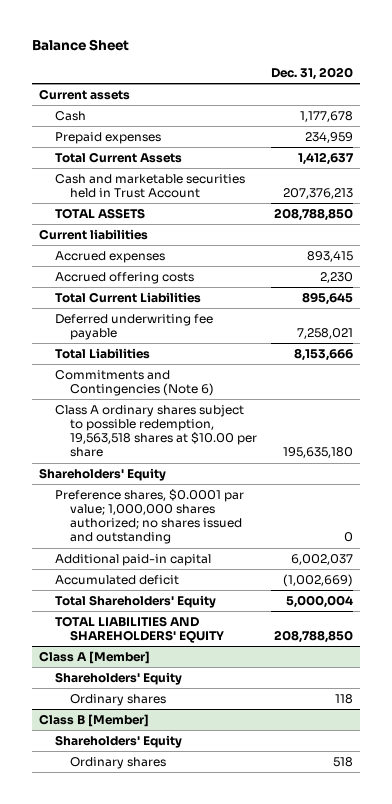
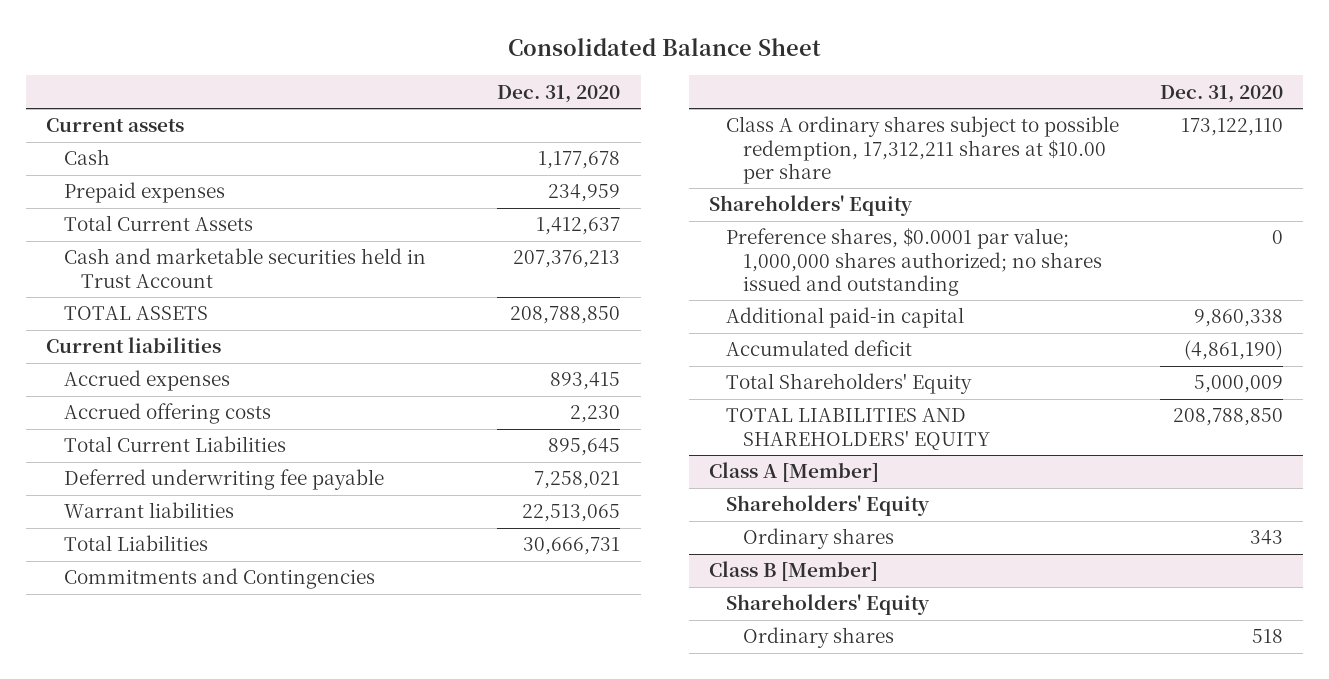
- Balance Sheet
+ Consolidated Balance Sheet
- Total Liabilities | 8,153,666
- Commitments and Contingencies (Note 6)
- Class A ordinary shares subject to possible redemption, 19,563,518 shares at $10.00 per share | 195,635,180
+ Warrant liabilities | 22,513,065
+ Total Liabilities | 30,666,731
+ Commitments and Contingencies
+ Class A ordinary shares subject to possible redemption, 17,312,211 shares at $10.00 per share | 173,122,110
- Additional paid-in capital | 6,002,037
- Accumulated deficit | (1,002,669)
- Total Shareholders' Equity | 5,000,004
+ Additional paid-in capital | 9,860,338
+ Accumulated deficit | (4,861,190)
+ Total Shareholders' Equity | 5,000,009
@ Class A [Member]
- Ordinary shares | 118
+ Ordinary shares | 343

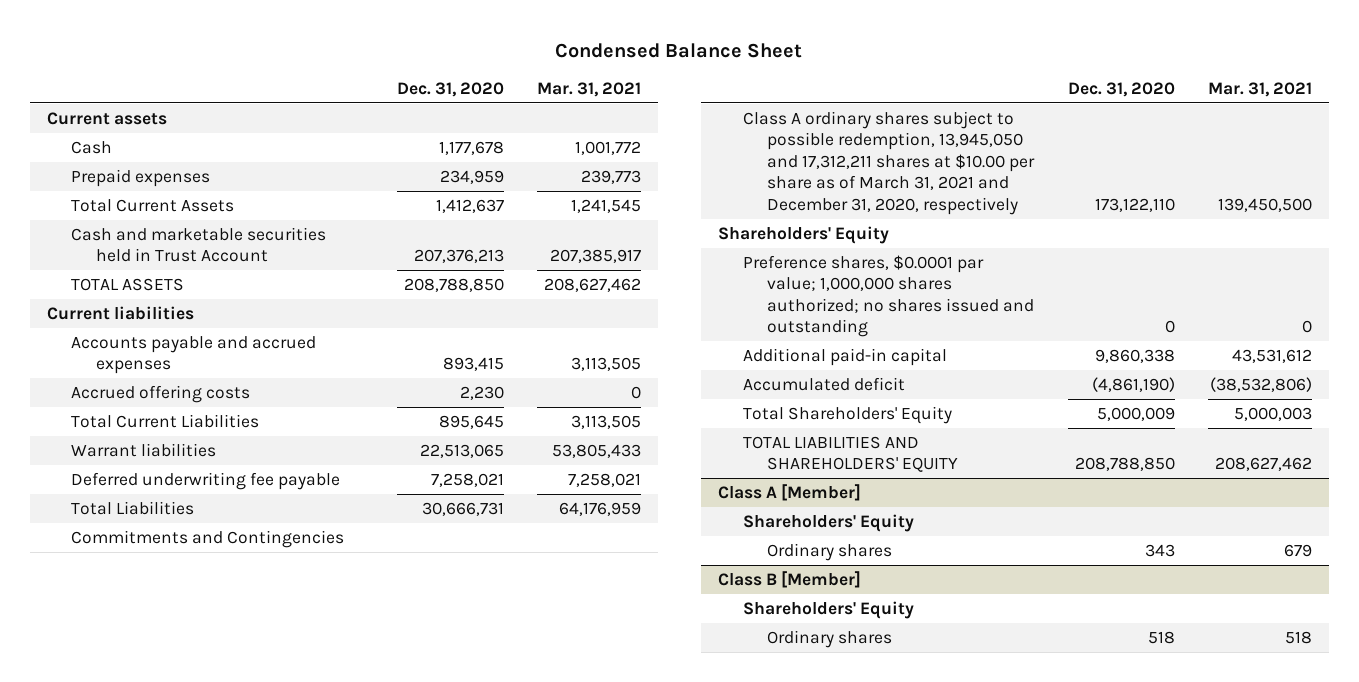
- Consolidated Balance Sheet
+ Condensed Balance Sheet
- | Dec. 31, 2020
+ | Dec. 31, 2020 | Mar. 31, 2021
- Accrued expenses | 893,415
+ Accounts payable and accrued expenses | 893,415 | 3,113,505
moved down: Deferred underwriting fee payable | 7,258,021 | 7,258,021
- Class A ordinary shares subject to possible redemption, 17,312,211 shares at $10.00 per share | 173,122,110
+ Class A ordinary shares subject to possible redemption, 13,945,050 and 17,312,211 shares at $10.00 per share as of March 31, 2021 and December 31, 2020, respectively | 173,122,110 | 139,450,500

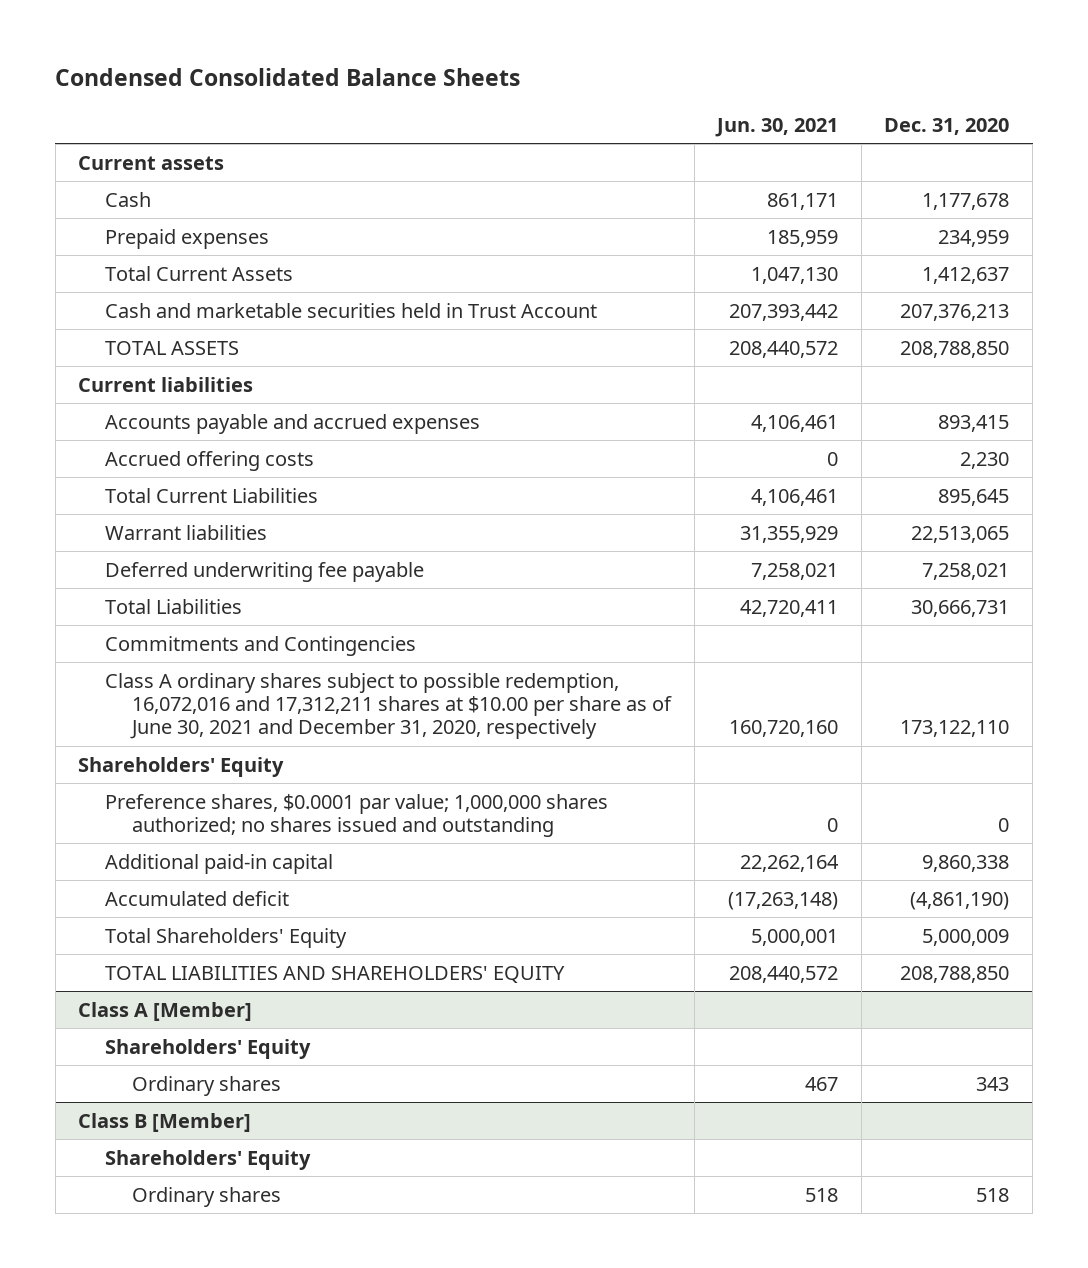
- Condensed Balance Sheet
+ Condensed Consolidated Balance Sheets
- | Dec. 31, 2020 | Mar. 31, 2021
+ | Jun. 30, 2021 | Dec. 31, 2020
- Class A ordinary shares subject to possible redemption, 13,945,050 and 17,312,211 shares at $10.00 per share as of March 31, 2021 and December 31, 2020, respectively | 173,122,110 | 139,450,500
+ Class A ordinary shares subject to possible redemption, 16,072,016 and 17,312,211 shares at $10.00 per share as of June 30, 2021 and December 31, 2020, respectively | 160,720,160 | 173,122,110

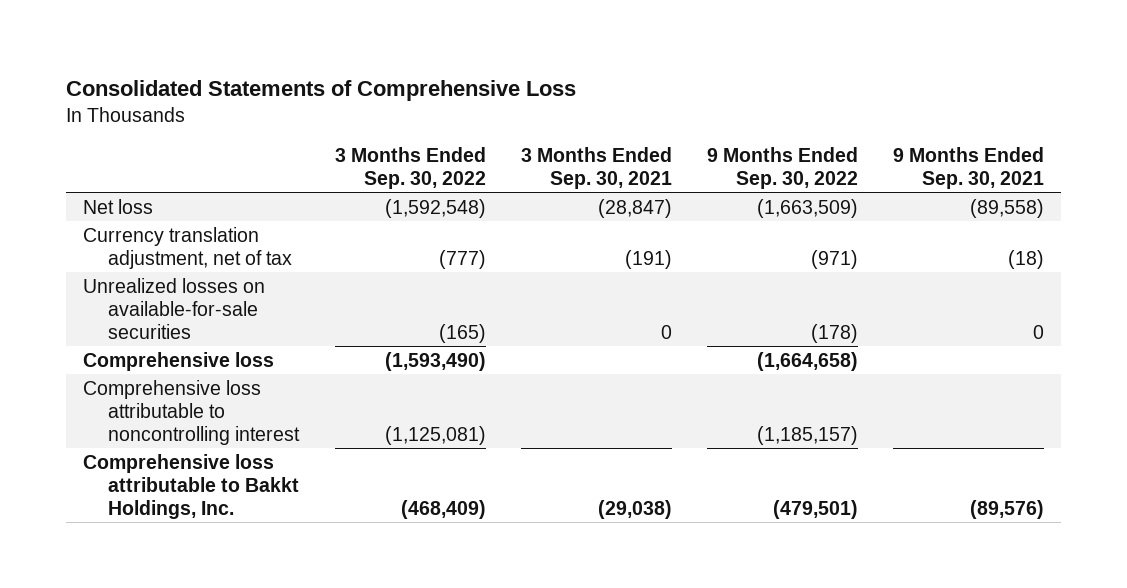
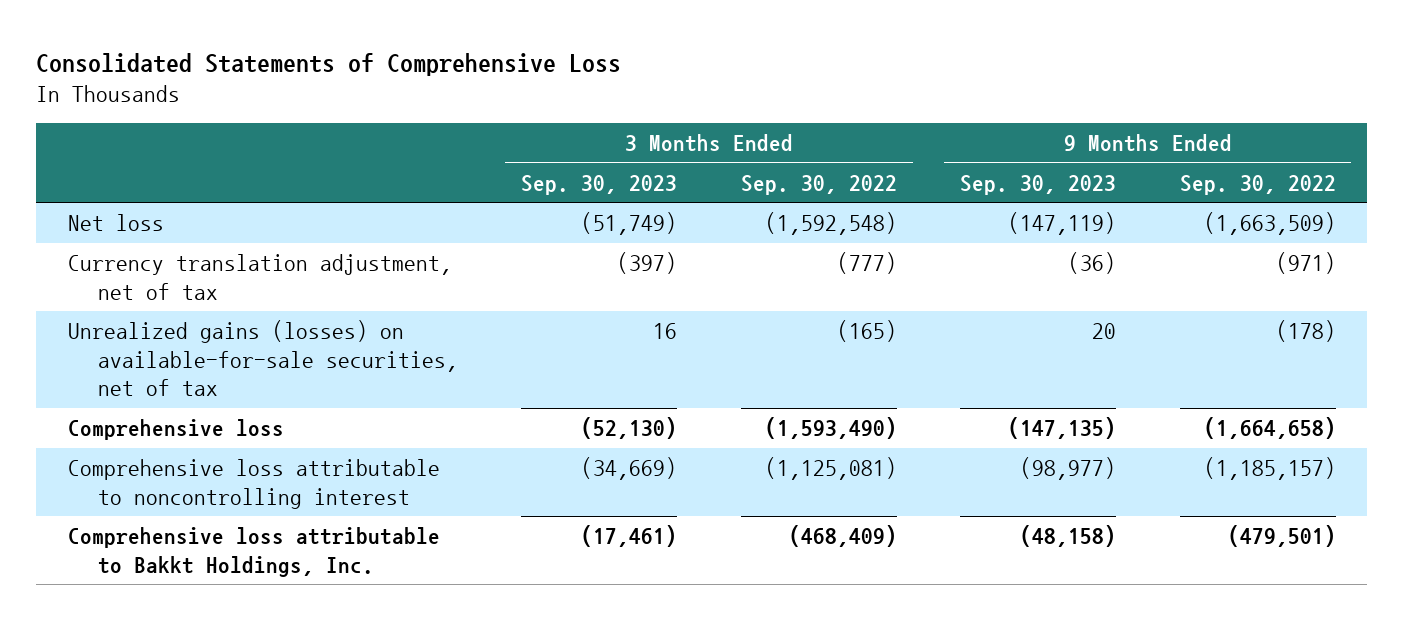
- | 3 Months Ended Sep. 30, 2022 | 3 Months Ended Sep. 30, 2021 | 9 Months Ended Sep. 30, 2022 | 9 Months Ended Sep. 30, 2021
+ | 3 Months Ended Sep. 30, 2023 | 3 Months Ended Sep. 30, 2022 | 9 Months Ended Sep. 30, 2023 | 9 Months Ended Sep. 30, 2022
- Unrealized losses on available-for-sale securities | (165) | 0 | (178) | 0
+ Unrealized gains (losses) on available-for-sale securities, net of tax | 16 | (165) | 20 | (178)

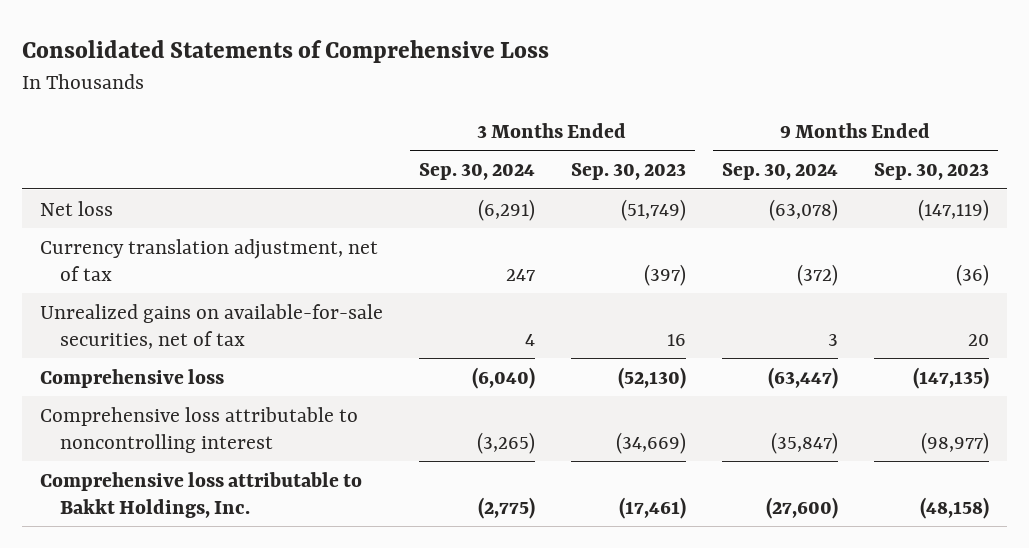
- | 3 Months Ended Sep. 30, 2023 | 3 Months Ended Sep. 30, 2022 | 9 Months Ended Sep. 30, 2023 | 9 Months Ended Sep. 30, 2022
+ | 3 Months Ended Sep. 30, 2024 | 3 Months Ended Sep. 30, 2023 | 9 Months Ended Sep. 30, 2024 | 9 Months Ended Sep. 30, 2023
- Unrealized gains (losses) on available-for-sale securities, net of tax | 16 | (165) | 20 | (178)
+ Unrealized gains on available-for-sale securities, net of tax | 4 | 16 | 3 | 20

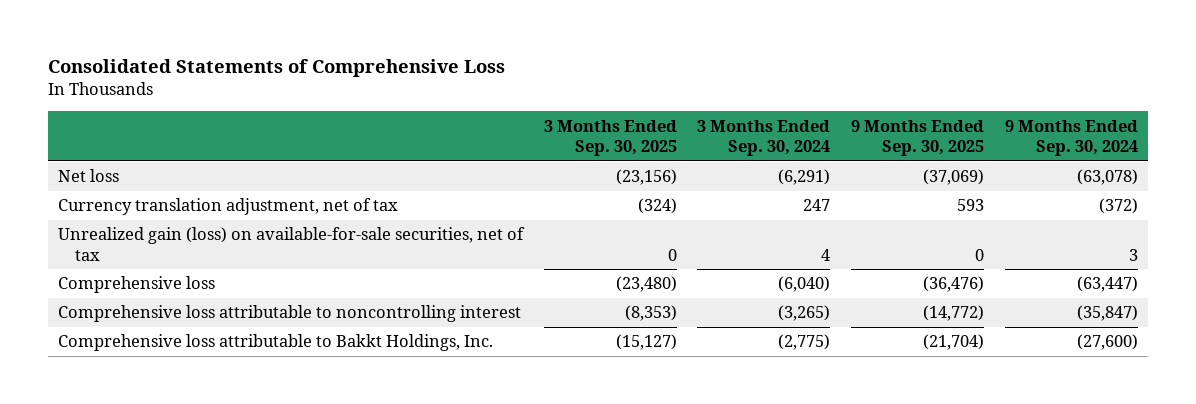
- | 3 Months Ended Sep. 30, 2024 | 3 Months Ended Sep. 30, 2023 | 9 Months Ended Sep. 30, 2024 | 9 Months Ended Sep. 30, 2023
+ | 3 Months Ended Sep. 30, 2025 | 3 Months Ended Sep. 30, 2024 | 9 Months Ended Sep. 30, 2025 | 9 Months Ended Sep. 30, 2024
- Unrealized gains on available-for-sale securities, net of tax | 4 | 16 | 3 | 20
+ Unrealized gain (loss) on available-for-sale securities, net of tax | 0 | 4 | 0 | 3

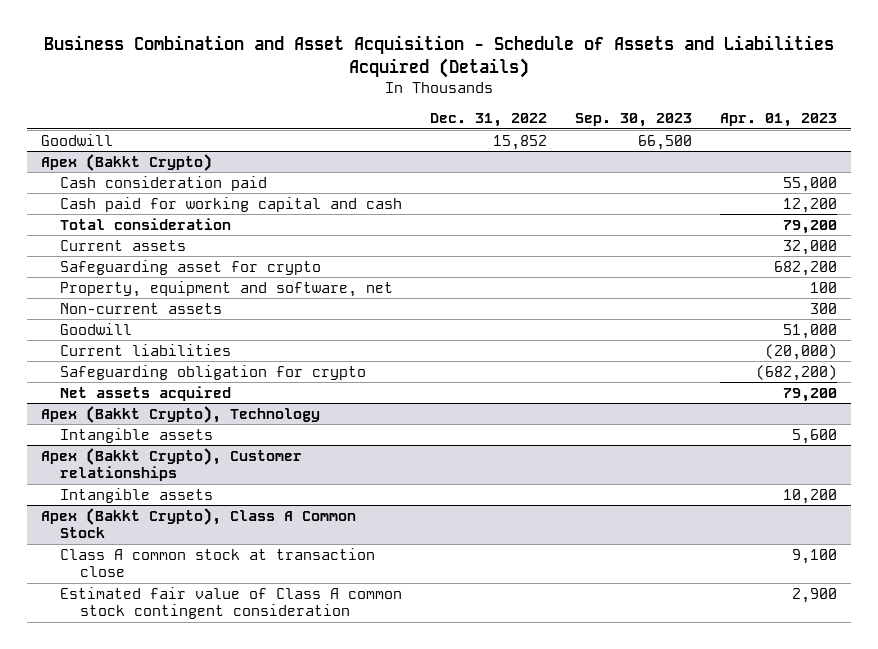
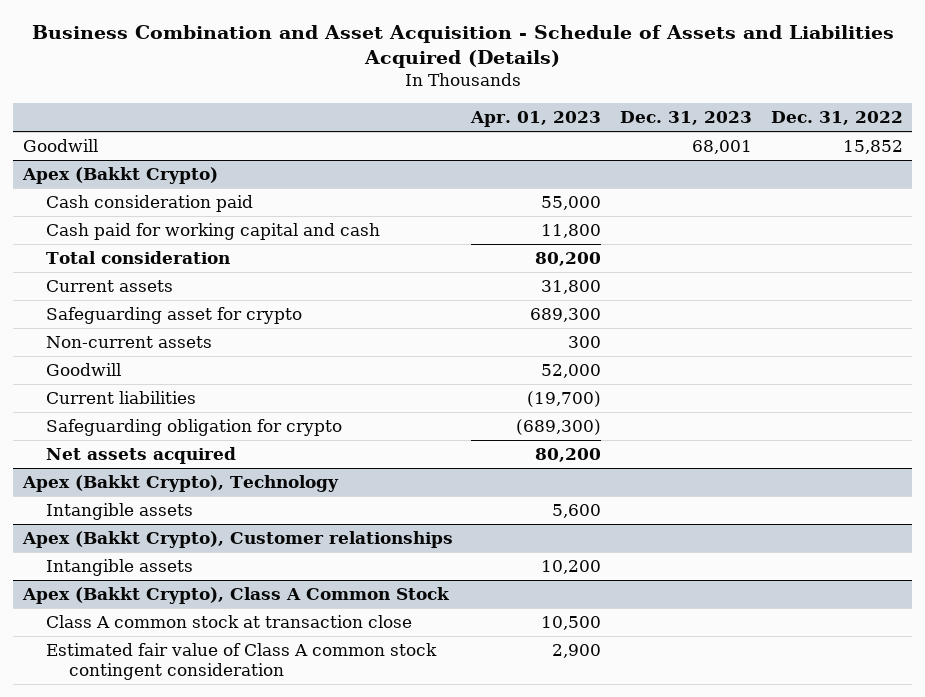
- | Dec. 31, 2022 | Sep. 30, 2023 | Apr. 01, 2023
+ | Apr. 01, 2023 | Dec. 31, 2023 | Dec. 31, 2022
@ Apex (Bakkt Crypto)
- Cash paid for working capital and cash | | | 12,200
- Total consideration | | | 79,200
- Current assets | | | 32,000
- Safeguarding asset for crypto | | | 682,200
- Property, equipment and software, net | | | 100
+ Cash paid for working capital and cash | 11,800 | |
+ Total consideration | 80,200 | |
+ Current assets | 31,800 | |
+ Safeguarding asset for crypto | 689,300 | |
- Goodwill | | | 51,000
- Current liabilities | | | (20,000)
- Safeguarding obligation for crypto | | | (682,200)
- Net assets acquired | | | 79,200
+ Goodwill | 52,000 | |
+ Current liabilities | (19,700) | |
+ Safeguarding obligation for crypto | (689,300) | |
+ Net assets acquired | 80,200 | |
@ Apex (Bakkt Crypto), Class A Common Stock
- Class A common stock at transaction close | | | 9,100
+ Class A common stock at transaction close | 10,500 | |

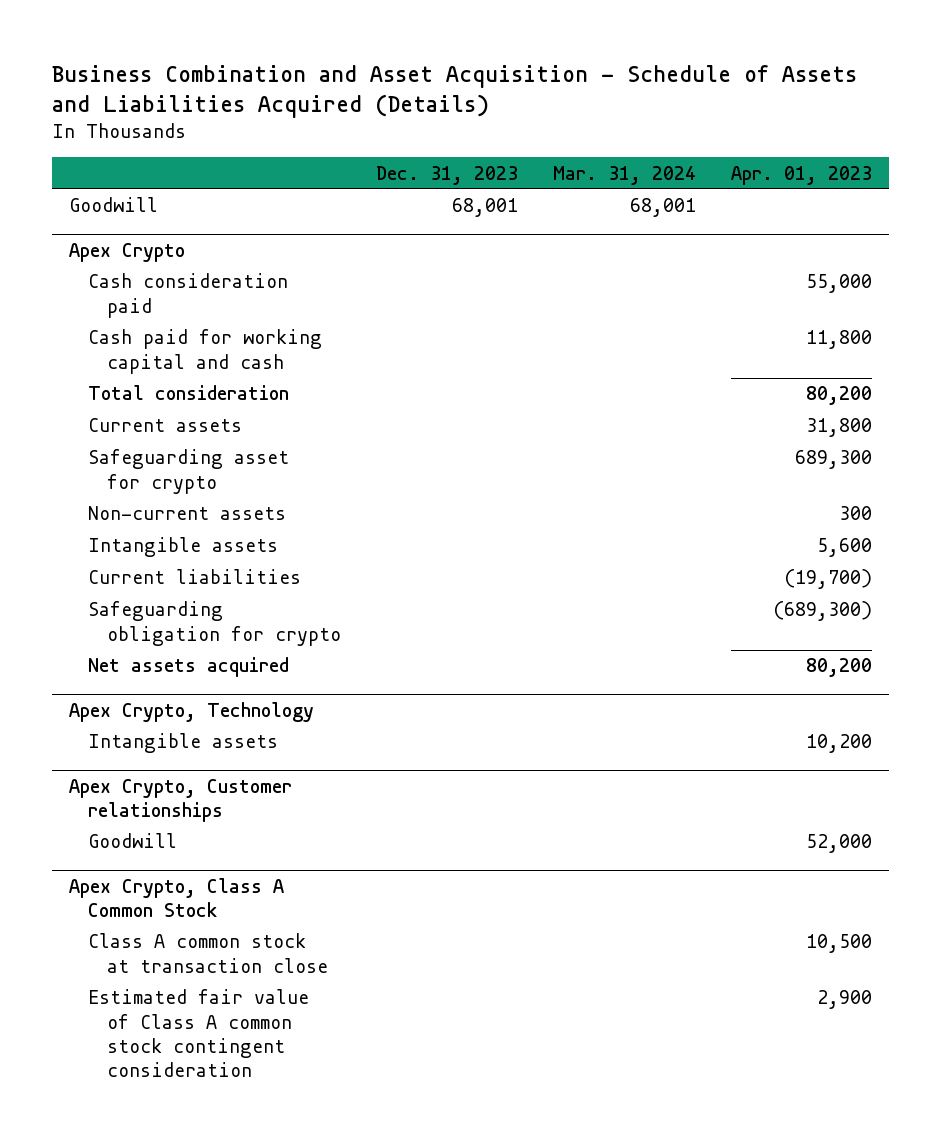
- | Apr. 01, 2023 | Dec. 31, 2023 | Dec. 31, 2022
+ | Dec. 31, 2023 | Mar. 31, 2024 | Apr. 01, 2023
- Apex (Bakkt Crypto)
+ Apex Crypto
- Goodwill | 52,000 | |
+ Intangible assets | | | 5,600
- Apex (Bakkt Crypto), Technology
- Intangible assets | 5,600 | |
- Apex (Bakkt Crypto), Customer relationships
+ Apex Crypto, Technology
- Apex (Bakkt Crypto), Class A Common Stock
+ Apex Crypto, Customer relationships
+ Goodwill | | | 52,000
+ Apex Crypto, Class A Common Stock

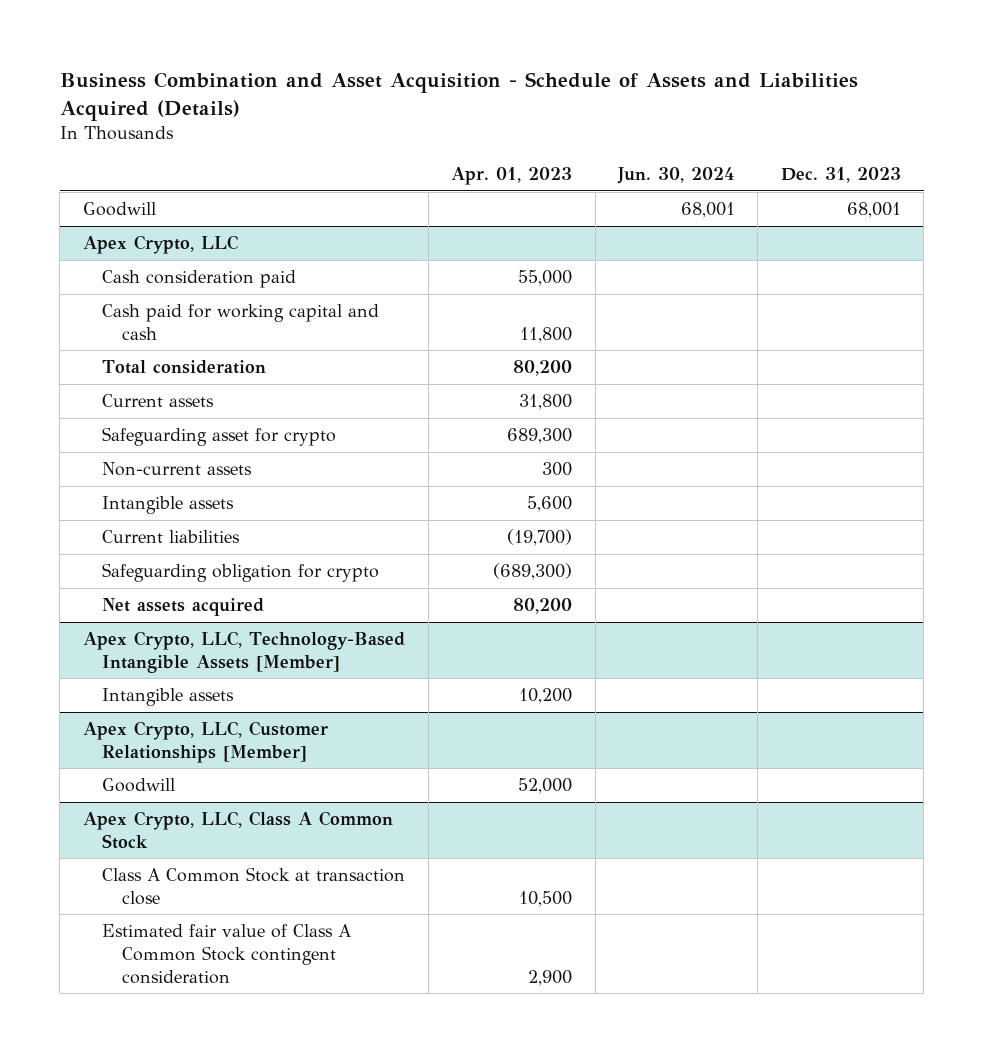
- | Dec. 31, 2023 | Mar. 31, 2024 | Apr. 01, 2023
+ | Apr. 01, 2023 | Jun. 30, 2024 | Dec. 31, 2023
- Apex Crypto
+ Apex Crypto, LLC
- Apex Crypto, Technology
+ Apex Crypto, LLC, Technology-Based Intangible Assets [Member]
- Apex Crypto, Customer relationships
+ Apex Crypto, LLC, Customer Relationships [Member]
- Apex Crypto, Class A Common Stock
- Class A common stock at transaction close | | | 10,500
- Estimated fair value of Class A common stock contingent consideration | | | 2,900
+ Apex Crypto, LLC, Class A Common Stock
+ Class A Common Stock at transaction close | 10,500 | |
+ Estimated fair value of Class A Common Stock contingent consideration | 2,900 | |

